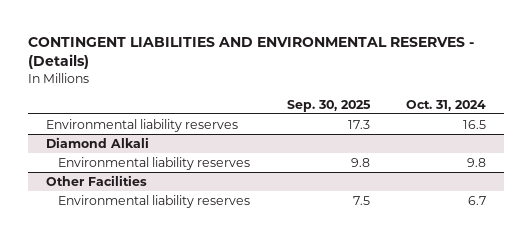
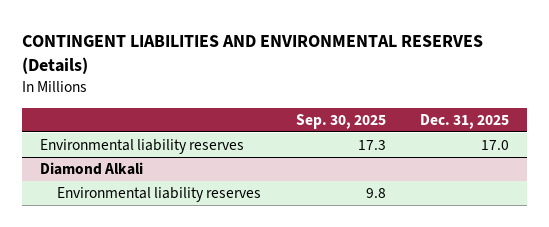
- CONTINGENT LIABILITIES AND ENVIRONMENTAL RESERVES - (Details)
+ CONTINGENT LIABILITIES AND ENVIRONMENTAL RESERVES (Details)
- | Sep. 30, 2025 | Oct. 31, 2024
+ | Sep. 30, 2025 | Dec. 31, 2025
- Other Facilities
- Environmental liability reserves | 7.5 | 6.7

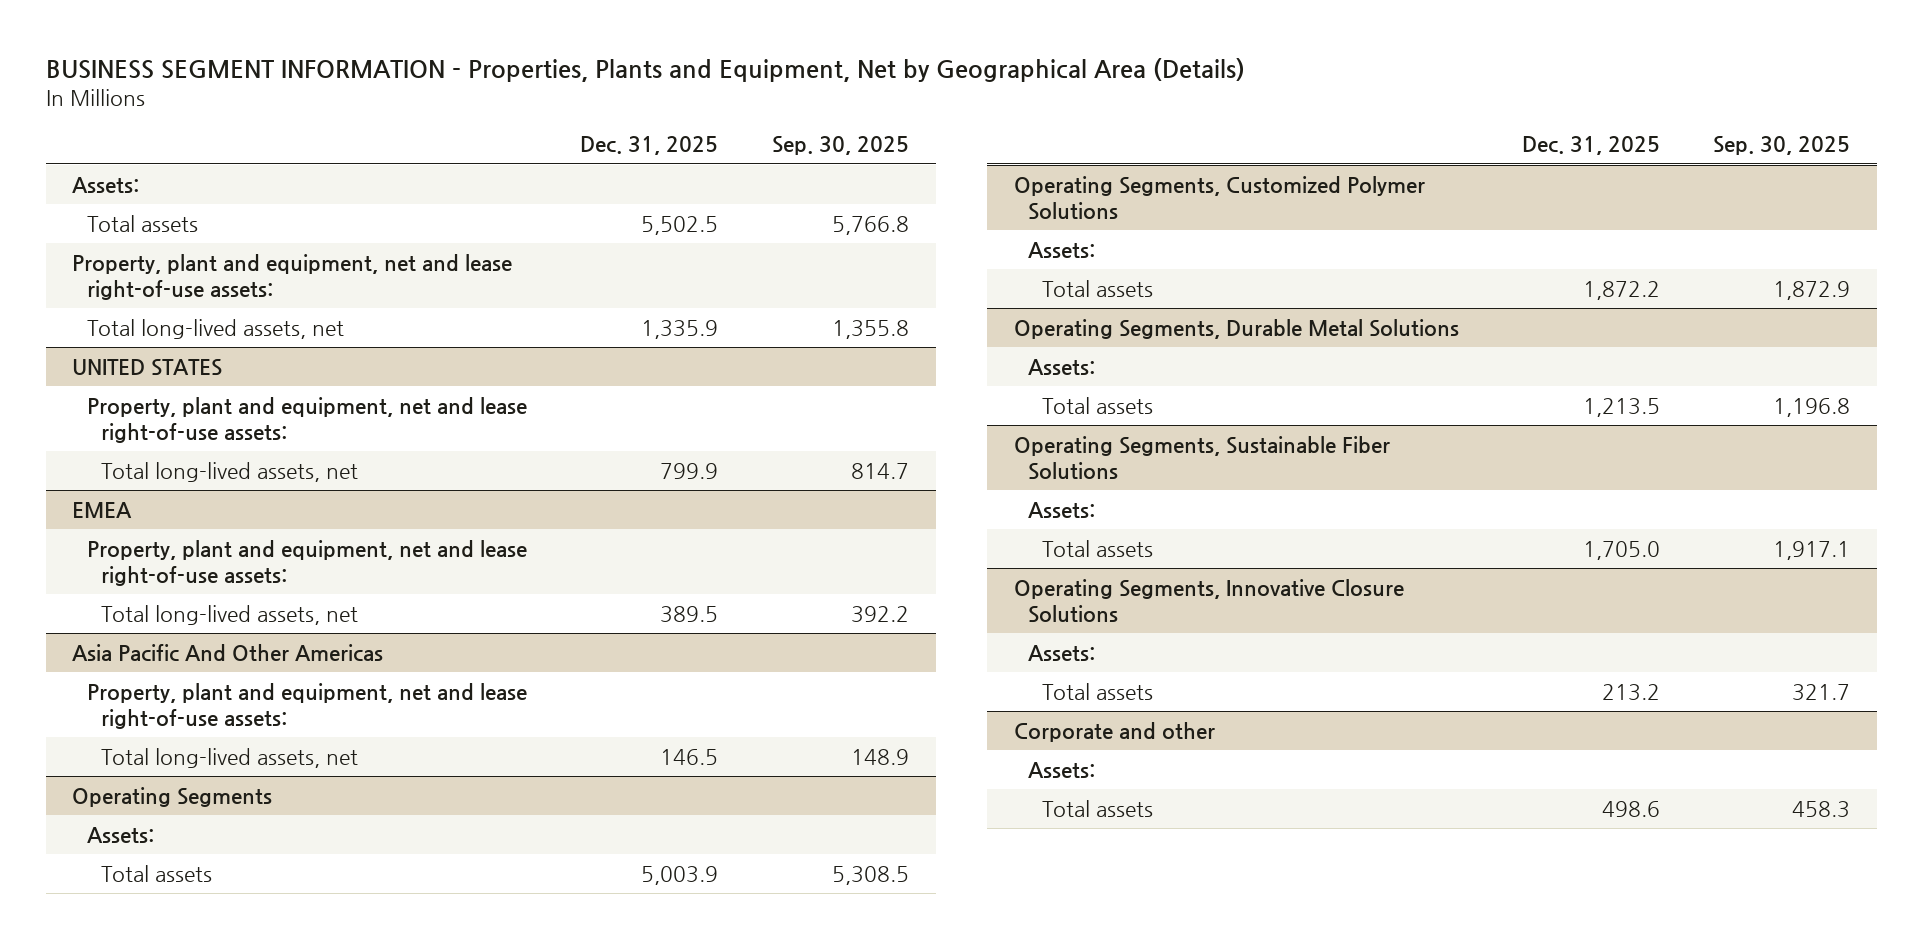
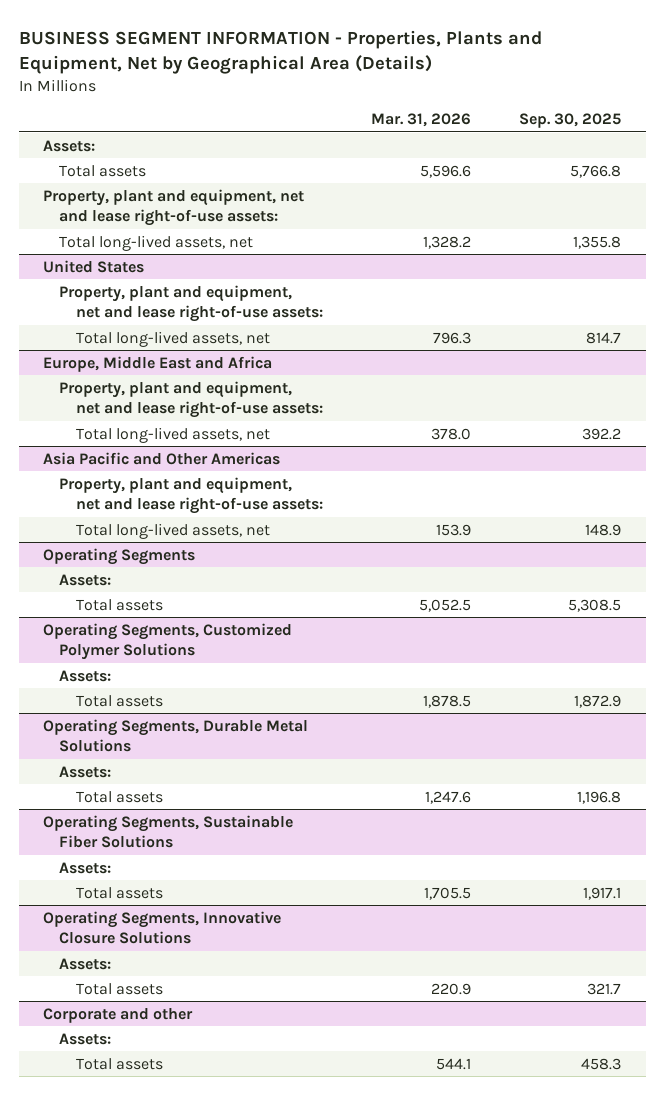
- | Dec. 31, 2025 | Sep. 30, 2025
+ | Mar. 31, 2026 | Sep. 30, 2025
- UNITED STATES
+ United States
- EMEA
+ Europe, Middle East and Africa
- Asia Pacific And Other Americas
+ Asia Pacific and Other Americas

